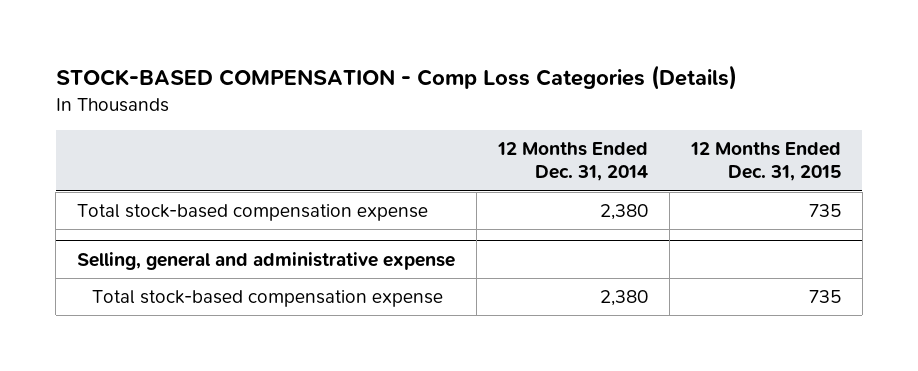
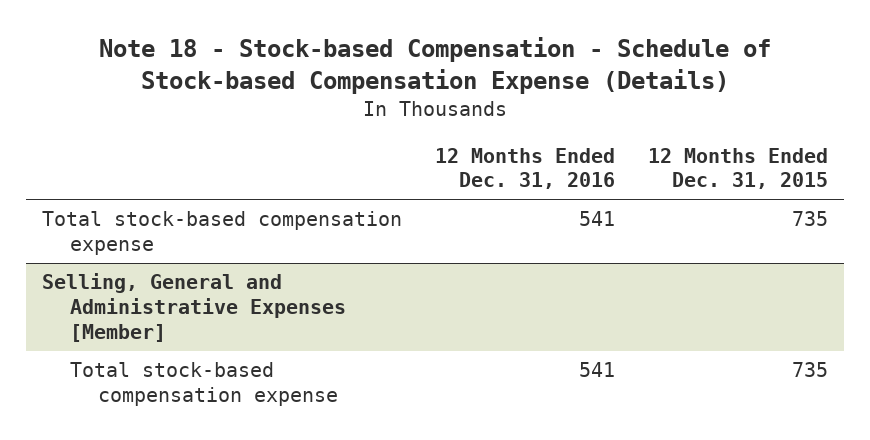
- STOCK-BASED COMPENSATION - Comp Loss Categories (Details)
+ Note 18 - Stock-based Compensation - Schedule of Stock-based Compensation Expense (Details)
- | 12 Months Ended Dec. 31, 2014 | 12 Months Ended Dec. 31, 2015
+ | 12 Months Ended Dec. 31, 2016 | 12 Months Ended Dec. 31, 2015
- Selling, general and administrative expense
+ Selling, General and Administrative Expenses [Member]

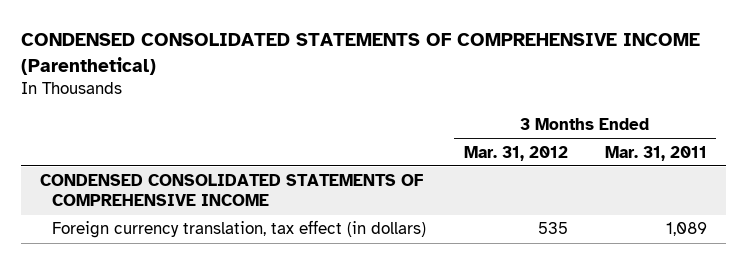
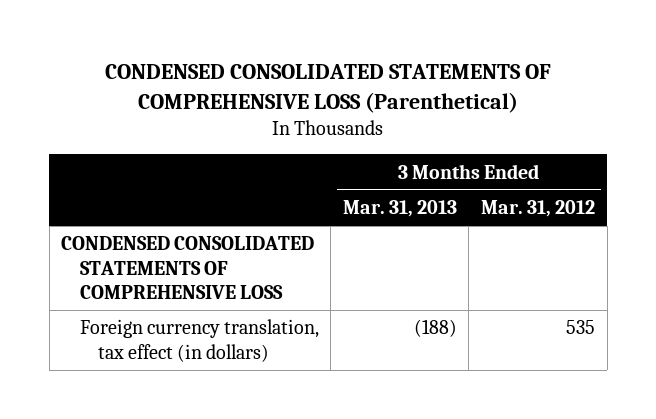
- CONDENSED CONSOLIDATED STATEMENTS OF COMPREHENSIVE INCOME (Parenthetical)
+ CONDENSED CONSOLIDATED STATEMENTS OF COMPREHENSIVE LOSS (Parenthetical)
- | 3 Months Ended Mar. 31, 2012 | 3 Months Ended Mar. 31, 2011
+ | 3 Months Ended Mar. 31, 2013 | 3 Months Ended Mar. 31, 2012
- CONDENSED CONSOLIDATED STATEMENTS OF COMPREHENSIVE INCOME
+ CONDENSED CONSOLIDATED STATEMENTS OF COMPREHENSIVE LOSS

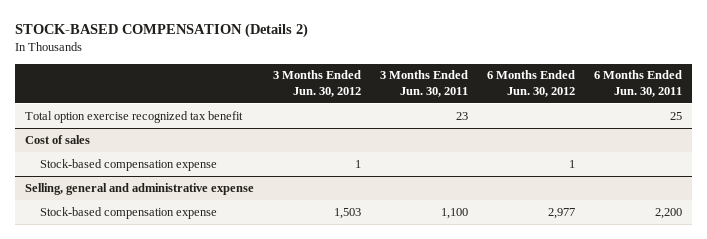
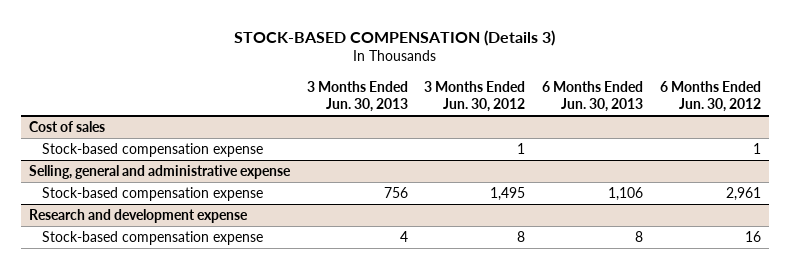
- STOCK-BASED COMPENSATION (Details 2)
+ STOCK-BASED COMPENSATION (Details 3)
- | 3 Months Ended Jun. 30, 2012 | 3 Months Ended Jun. 30, 2011 | 6 Months Ended Jun. 30, 2012 | 6 Months Ended Jun. 30, 2011
+ | 3 Months Ended Jun. 30, 2013 | 3 Months Ended Jun. 30, 2012 | 6 Months Ended Jun. 30, 2013 | 6 Months Ended Jun. 30, 2012
- Total option exercise recognized tax benefit | | 23 | | 25
@ Selling, general and administrative expense
- Stock-based compensation expense | 1,503 | 1,100 | 2,977 | 2,200
+ Stock-based compensation expense | 756 | 1,495 | 1,106 | 2,961
+ Research and development expense
+ Stock-based compensation expense | 4 | 8 | 8 | 16

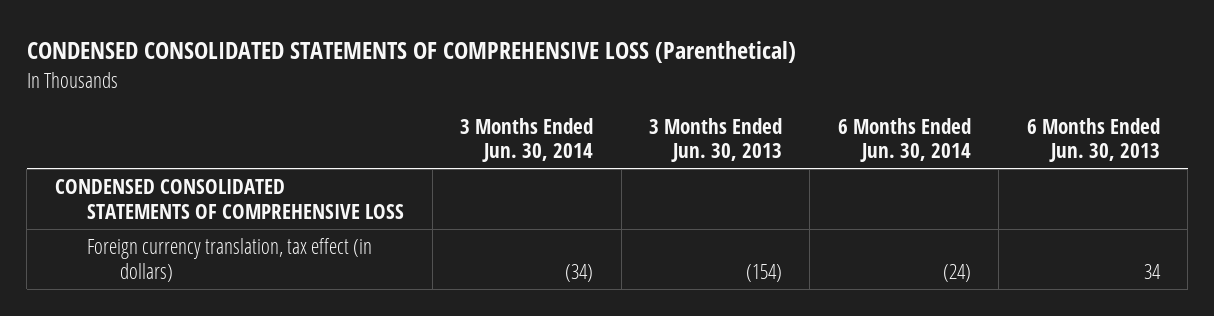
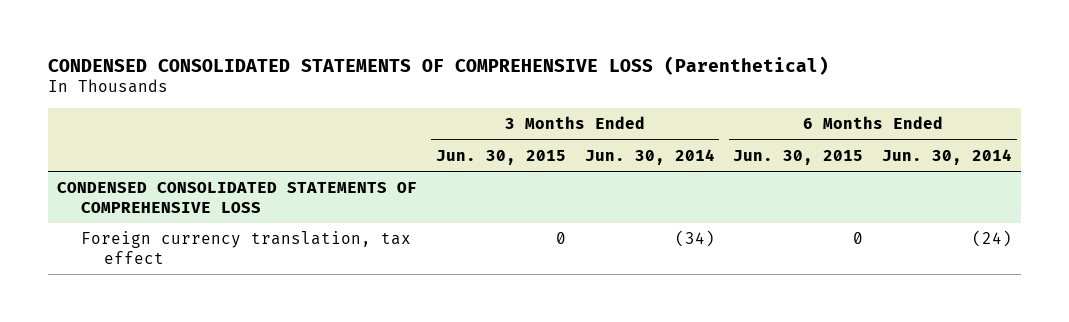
- | 3 Months Ended Jun. 30, 2014 | 3 Months Ended Jun. 30, 2013 | 6 Months Ended Jun. 30, 2014 | 6 Months Ended Jun. 30, 2013
+ | 3 Months Ended Jun. 30, 2015 | 3 Months Ended Jun. 30, 2014 | 6 Months Ended Jun. 30, 2015 | 6 Months Ended Jun. 30, 2014
- Foreign currency translation, tax effect (in dollars) | (34) | (154) | (24) | 34
+ Foreign currency translation, tax effect | 0 | (34) | 0 | (24)

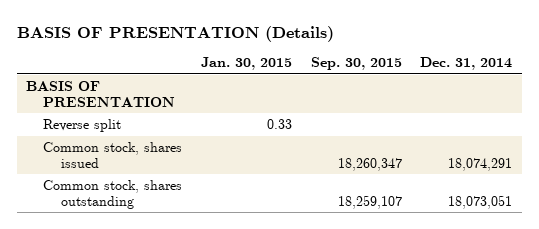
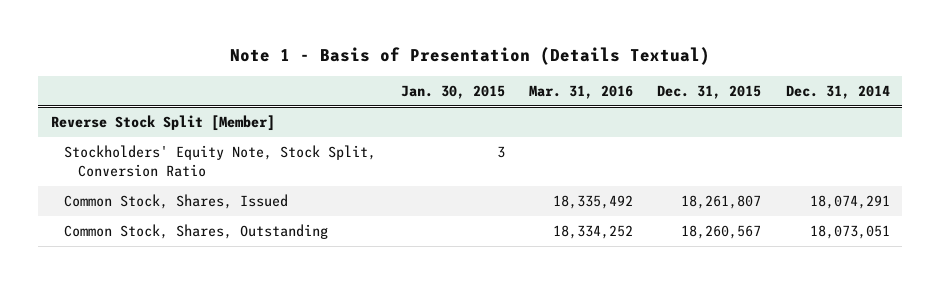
- BASIS OF PRESENTATION (Details)
+ Note 1 - Basis of Presentation (Details Textual)
- | Jan. 30, 2015 | Sep. 30, 2015 | Dec. 31, 2014
+ | Jan. 30, 2015 | Mar. 31, 2016 | Dec. 31, 2015 | Dec. 31, 2014
- BASIS OF PRESENTATION
- Reverse split | 0.33 | |
- Common stock, shares issued | | 18,260,347 | 18,074,291
- Common stock, shares outstanding | | 18,259,107 | 18,073,051
+ Reverse Stock Split [Member]
+ Stockholders' Equity Note, Stock Split, Conversion Ratio | 3 | | |
+ Common Stock, Shares, Issued | | 18,335,492 | 18,261,807 | 18,074,291
+ Common Stock, Shares, Outstanding | | 18,334,252 | 18,260,567 | 18,073,051

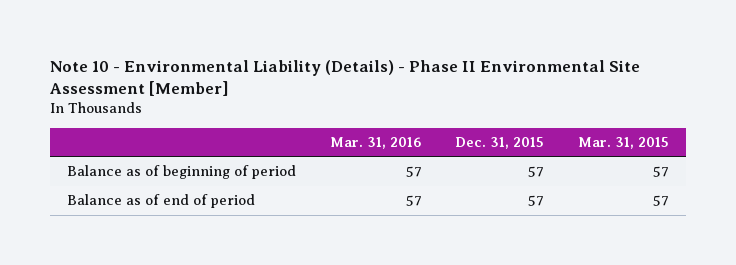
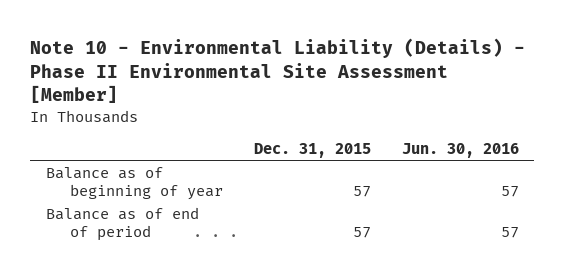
- | Mar. 31, 2016 | Dec. 31, 2015 | Mar. 31, 2015
+ | Dec. 31, 2015 | Jun. 30, 2016
- Balance as of beginning of period | 57 | 57 | 57
+ Balance as of beginning of year | 57 | 57

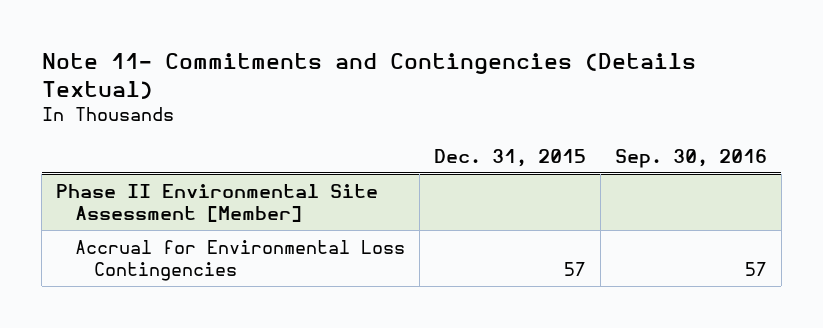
- Note 10 - Environmental Liability (Details) - Phase II Environmental Site Assessment [Member]
+ Note 11- Commitments and Contingencies (Details Textual)
- | Dec. 31, 2015 | Jun. 30, 2016
+ | Dec. 31, 2015 | Sep. 30, 2016
- Balance as of beginning of year | 57 | 57
- Balance as of end of period | 57 | 57
+ Phase II Environmental Site Assessment [Member]
+ Accrual for Environmental Loss Contingencies | 57 | 57

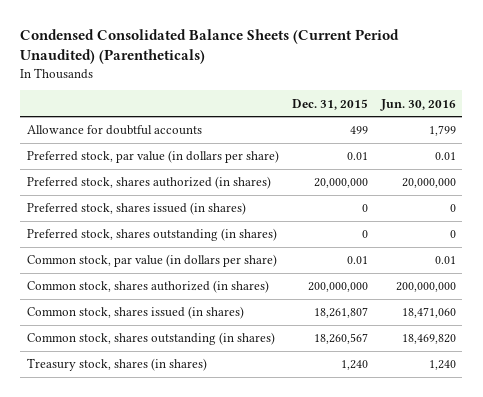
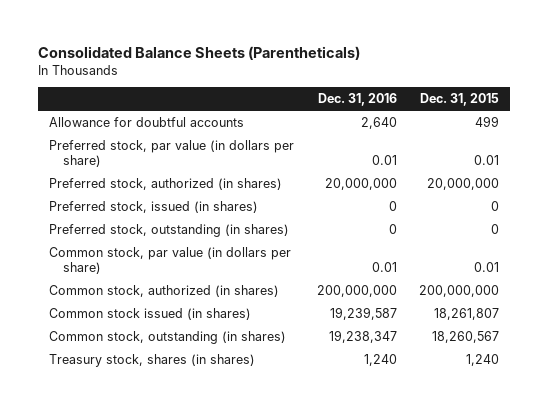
- Condensed Consolidated Balance Sheets (Current Period Unaudited) (Parentheticals)
+ Consolidated Balance Sheets (Parentheticals)
- | Dec. 31, 2015 | Jun. 30, 2016
+ | Dec. 31, 2016 | Dec. 31, 2015
- Preferred stock, shares authorized (in shares) | 20,000,000 | 20,000,000
- Preferred stock, shares issued (in shares) | 0 | 0
- Preferred stock, shares outstanding (in shares) | 0 | 0
+ Preferred stock, authorized (in shares) | 20,000,000 | 20,000,000
+ Preferred stock, issued (in shares) | 0 | 0
+ Preferred stock, outstanding (in shares) | 0 | 0
- Common stock, shares authorized (in shares) | 200,000,000 | 200,000,000
- Common stock, shares issued (in shares) | 18,261,807 | 18,471,060
- Common stock, shares outstanding (in shares) | 18,260,567 | 18,469,820
+ Common stock, authorized (in shares) | 200,000,000 | 200,000,000
+ Common stock issued (in shares) | 19,239,587 | 18,261,807
+ Common stock, outstanding (in shares) | 19,238,347 | 18,260,567

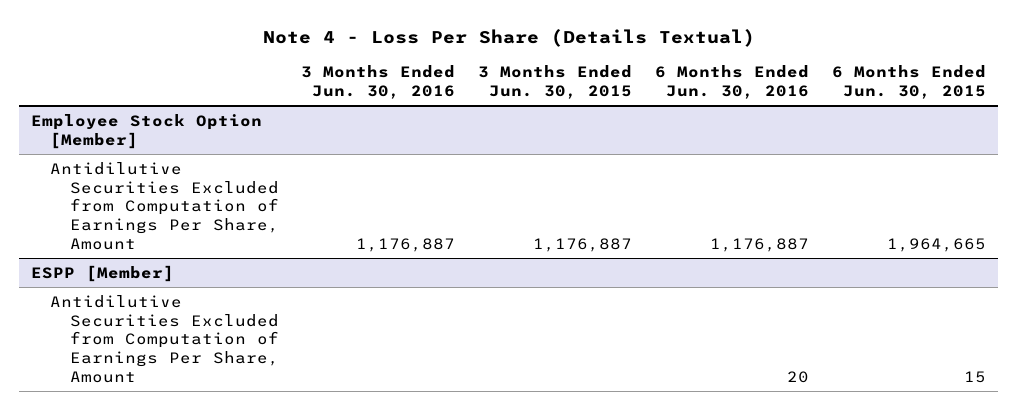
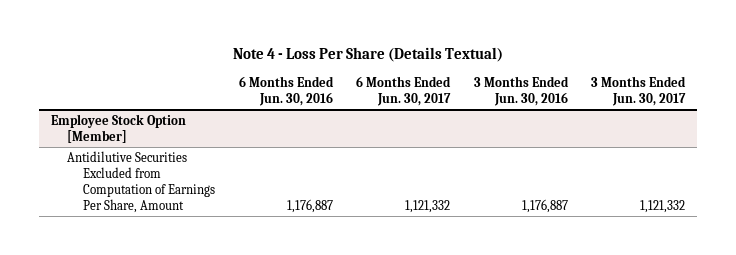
- | 3 Months Ended Jun. 30, 2016 | 3 Months Ended Jun. 30, 2015 | 6 Months Ended Jun. 30, 2016 | 6 Months Ended Jun. 30, 2015
+ | 6 Months Ended Jun. 30, 2016 | 6 Months Ended Jun. 30, 2017 | 3 Months Ended Jun. 30, 2016 | 3 Months Ended Jun. 30, 2017
- ESPP [Member]
- Antidilutive Securities Excluded from Computation of Earnings Per Share, Amount | | | 20 | 15

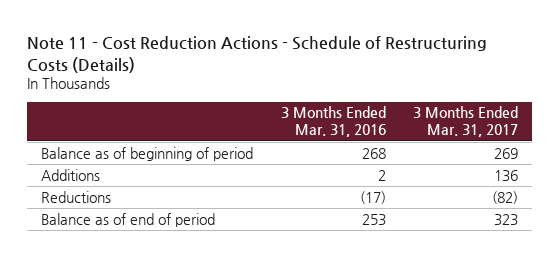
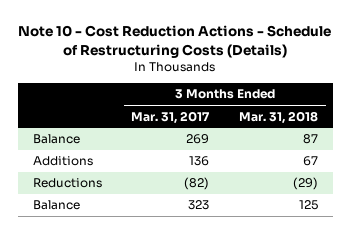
- Note 11 - Cost Reduction Actions - Schedule of Restructuring Costs (Details)
+ Note 10 - Cost Reduction Actions - Schedule of Restructuring Costs (Details)
- | 3 Months Ended Mar. 31, 2016 | 3 Months Ended Mar. 31, 2017
+ | 3 Months Ended Mar. 31, 2017 | 3 Months Ended Mar. 31, 2018
- Balance as of beginning of period | 268 | 269
+ Balance | 269 | 87
- Balance as of end of period | 253 | 323
+ Balance | 323 | 125

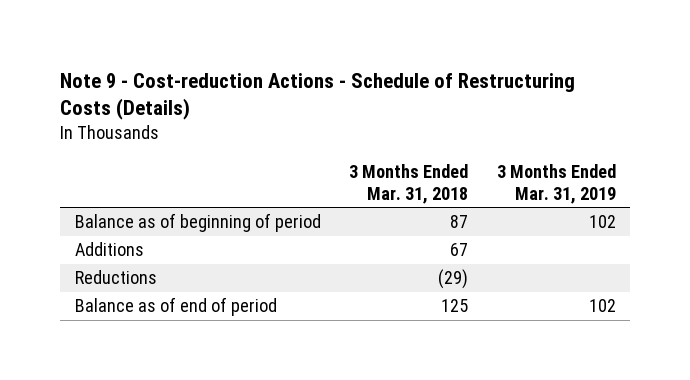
- Note 10 - Cost Reduction Actions - Schedule of Restructuring Costs (Details)
+ Note 9 - Cost-reduction Actions - Schedule of Restructuring Costs (Details)
- | 3 Months Ended Mar. 31, 2017 | 3 Months Ended Mar. 31, 2018
+ | 3 Months Ended Mar. 31, 2018 | 3 Months Ended Mar. 31, 2019
- Balance | 269 | 87
+ Balance as of beginning of period | 87 | 102
- Balance | 323 | 125
+ Balance as of end of period | 125 | 102

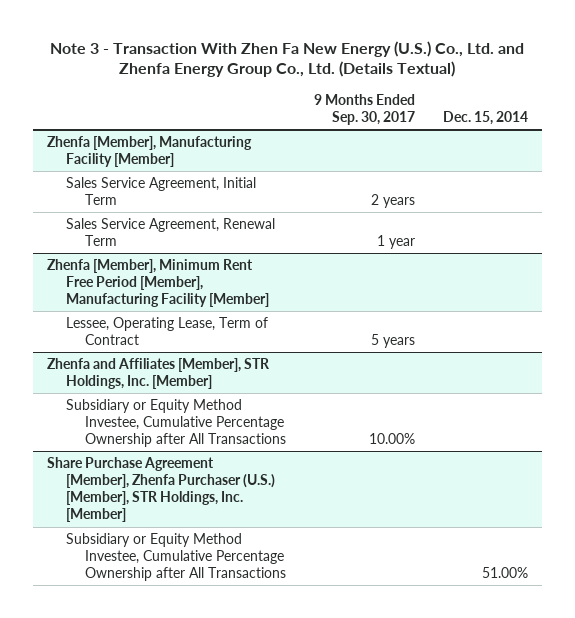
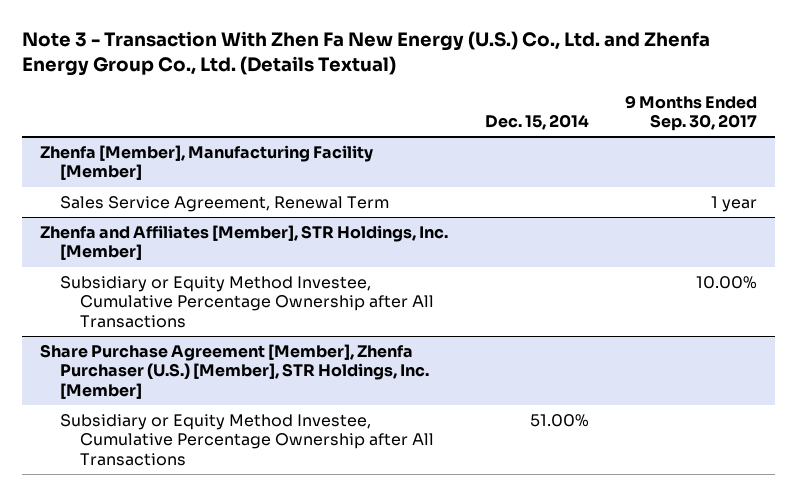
- | 9 Months Ended Sep. 30, 2017 | Dec. 15, 2014
+ | Dec. 15, 2014 | 9 Months Ended Sep. 30, 2017
@ Zhenfa [Member], Manufacturing Facility [Member]
- Sales Service Agreement, Initial Term | 2 years |
- Zhenfa [Member], Minimum Rent Free Period [Member], Manufacturing Facility [Member]
- Lessee, Operating Lease, Term of Contract | 5 years |

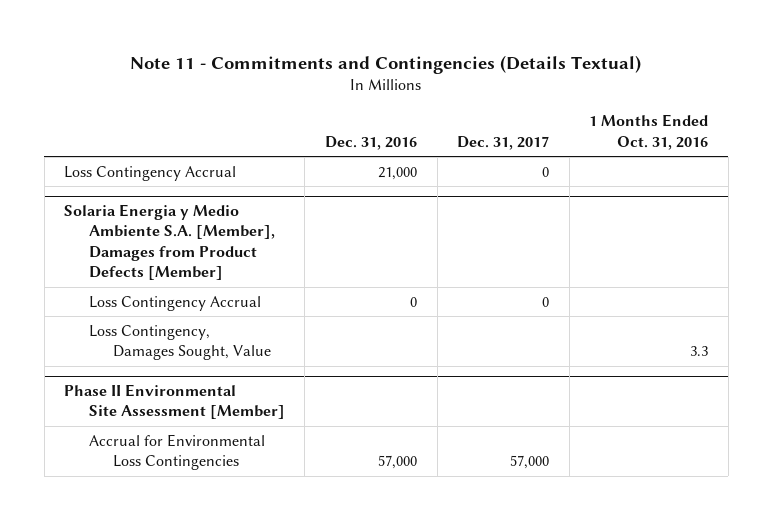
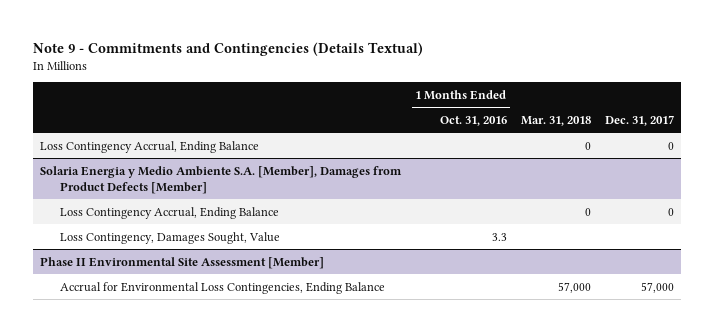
- Note 11 - Commitments and Contingencies (Details Textual)
+ Note 9 - Commitments and Contingencies (Details Textual)
- | Dec. 31, 2016 | Dec. 31, 2017 | 1 Months Ended Oct. 31, 2016
+ | 1 Months Ended Oct. 31, 2016 | Mar. 31, 2018 | Dec. 31, 2017
- Loss Contingency Accrual | 21,000 | 0 |
+ Loss Contingency Accrual, Ending Balance | | 0 | 0
@ Solaria Energia y Medio Ambiente S.A. [Member], Damages from Product Defects [Member]
- Loss Contingency Accrual | 0 | 0 |
+ Loss Contingency Accrual, Ending Balance | | 0 | 0
@ Phase II Environmental Site Assessment [Member]
- Accrual for Environmental Loss Contingencies | 57,000 | 57,000 |
+ Accrual for Environmental Loss Contingencies, Ending Balance | | 57,000 | 57,000

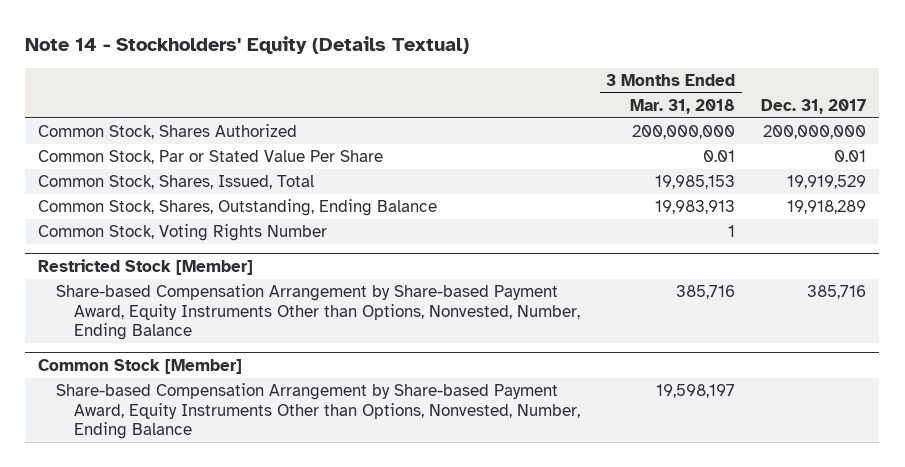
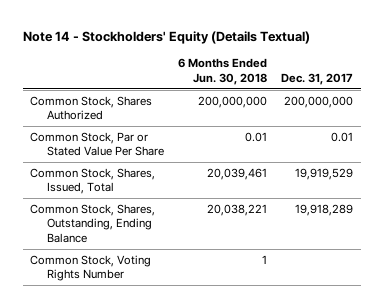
- | 3 Months Ended Mar. 31, 2018 | Dec. 31, 2017
+ | 6 Months Ended Jun. 30, 2018 | Dec. 31, 2017
- Restricted Stock [Member]
- Share-based Compensation Arrangement by Share-based Payment Award, Equity Instruments Other than Options, Nonvested, Number, Ending Balance | 385,716 | 385,716
- Common Stock [Member]
- Share-based Compensation Arrangement by Share-based Payment Award, Equity Instruments Other than Options, Nonvested, Number, Ending Balance | 19,598,197 |

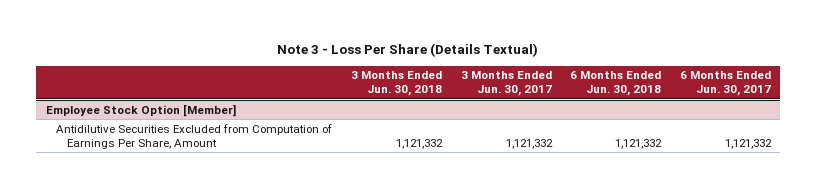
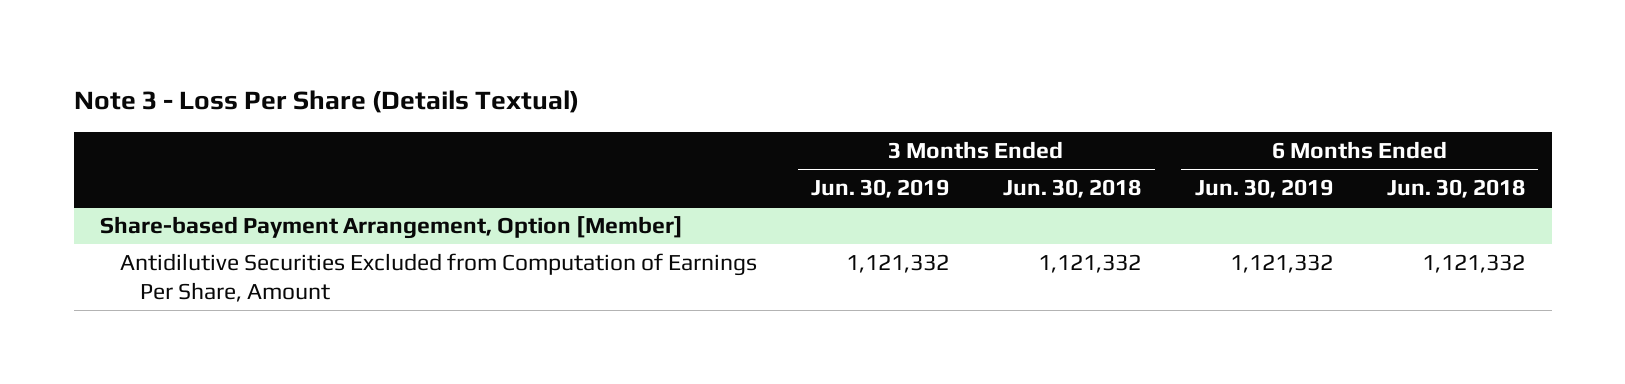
- | 3 Months Ended Jun. 30, 2018 | 3 Months Ended Jun. 30, 2017 | 6 Months Ended Jun. 30, 2018 | 6 Months Ended Jun. 30, 2017
+ | 3 Months Ended Jun. 30, 2019 | 3 Months Ended Jun. 30, 2018 | 6 Months Ended Jun. 30, 2019 | 6 Months Ended Jun. 30, 2018
- Employee Stock Option [Member]
+ Share-based Payment Arrangement, Option [Member]

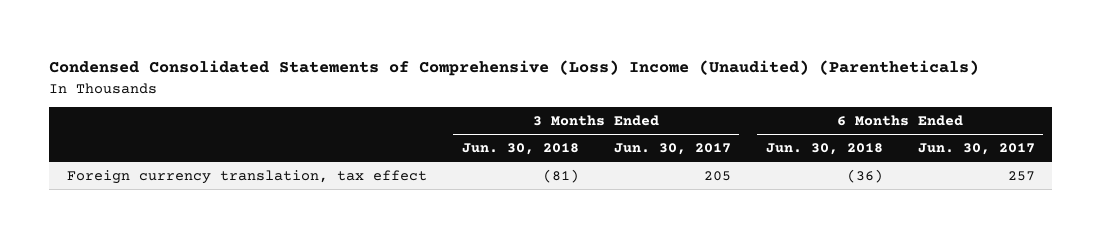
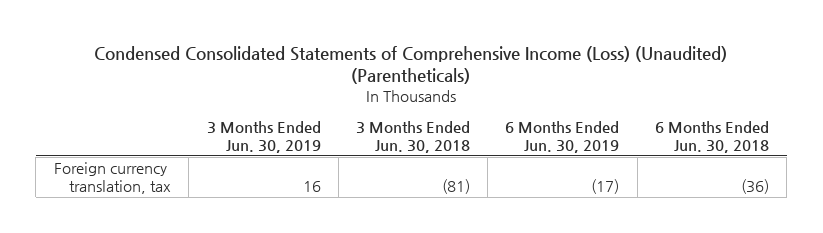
- Condensed Consolidated Statements of Comprehensive (Loss) Income (Unaudited) (Parentheticals)
+ Condensed Consolidated Statements of Comprehensive Income (Loss) (Unaudited) (Parentheticals)
- | 3 Months Ended Jun. 30, 2018 | 3 Months Ended Jun. 30, 2017 | 6 Months Ended Jun. 30, 2018 | 6 Months Ended Jun. 30, 2017
+ | 3 Months Ended Jun. 30, 2019 | 3 Months Ended Jun. 30, 2018 | 6 Months Ended Jun. 30, 2019 | 6 Months Ended Jun. 30, 2018
- Foreign currency translation, tax effect | (81) | 205 | (36) | 257
+ Foreign currency translation, tax | 16 | (81) | (17) | (36)

